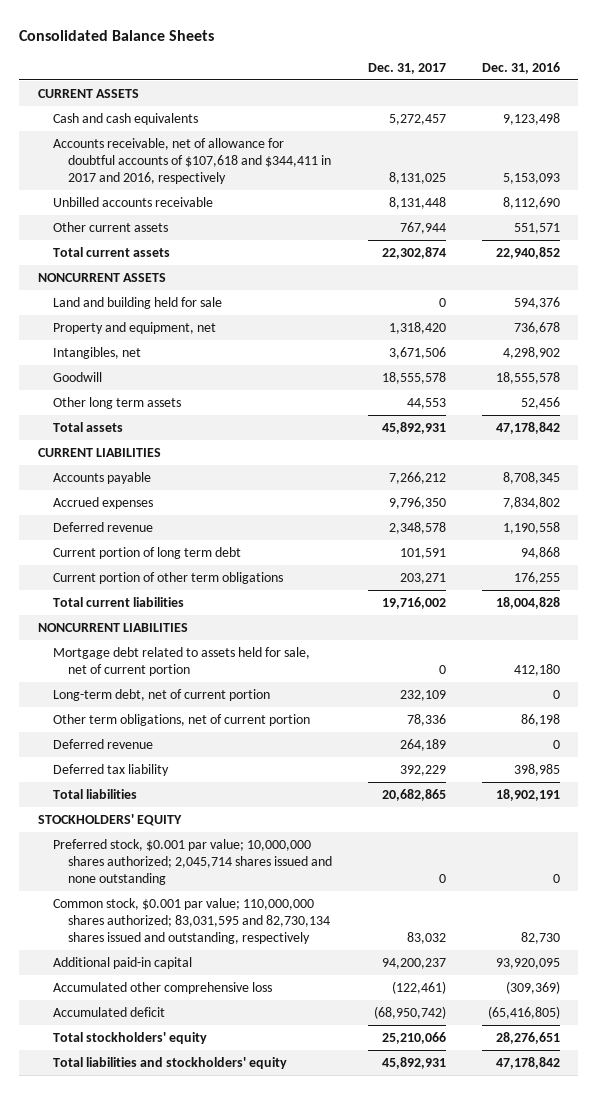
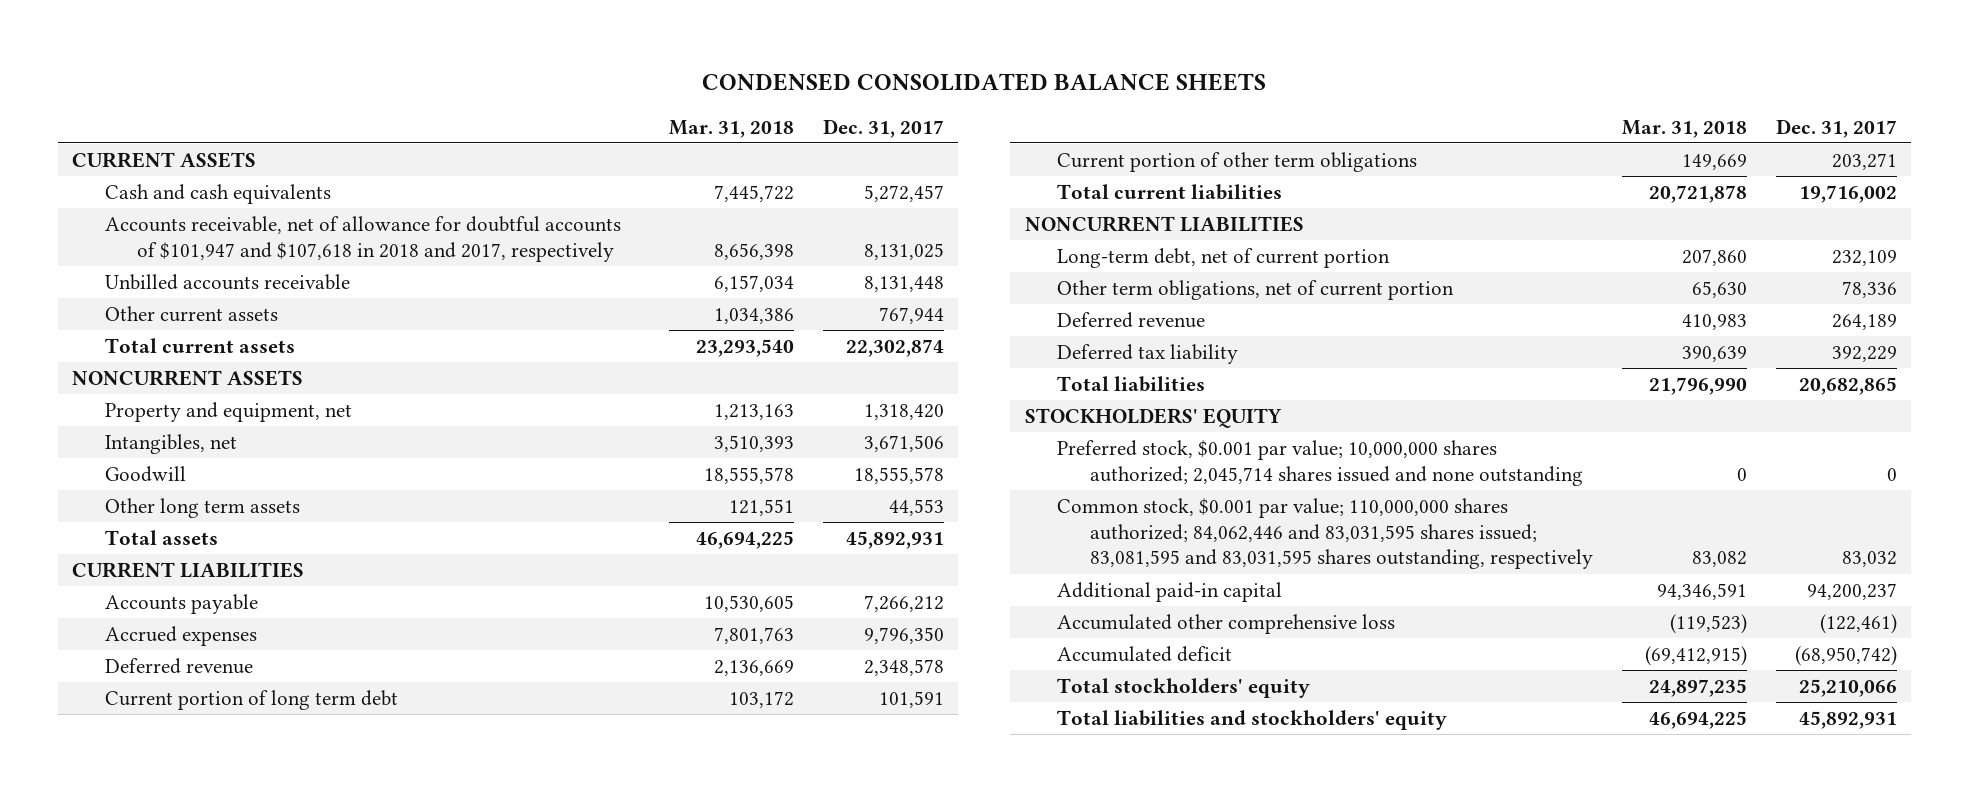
- Consolidated Balance Sheets
+ CONDENSED CONSOLIDATED BALANCE SHEETS
- | Dec. 31, 2017 | Dec. 31, 2016
+ | Mar. 31, 2018 | Dec. 31, 2017
- Accounts receivable, net of allowance for doubtful accounts of $107,618 and $344,411 in 2017 and 2016, respectively | 8,131,025 | 5,153,093
+ Accounts receivable, net of allowance for doubtful accounts of $101,947 and $107,618 in 2018 and 2017, respectively | 8,656,398 | 8,131,025
- Land and building held for sale | 0 | 594,376
- Mortgage debt related to assets held for sale, net of current portion | 0 | 412,180
- Common stock, $0.001 par value; 110,000,000 shares authorized; 83,031,595 and 82,730,134 shares issued and outstanding, respectively | 83,032 | 82,730
+ Common stock, $0.001 par value; 110,000,000 shares authorized; 84,062,446 and 83,031,595 shares issued; 83,081,595 and 83,031,595 shares outstanding, respectively | 83,082 | 83,032

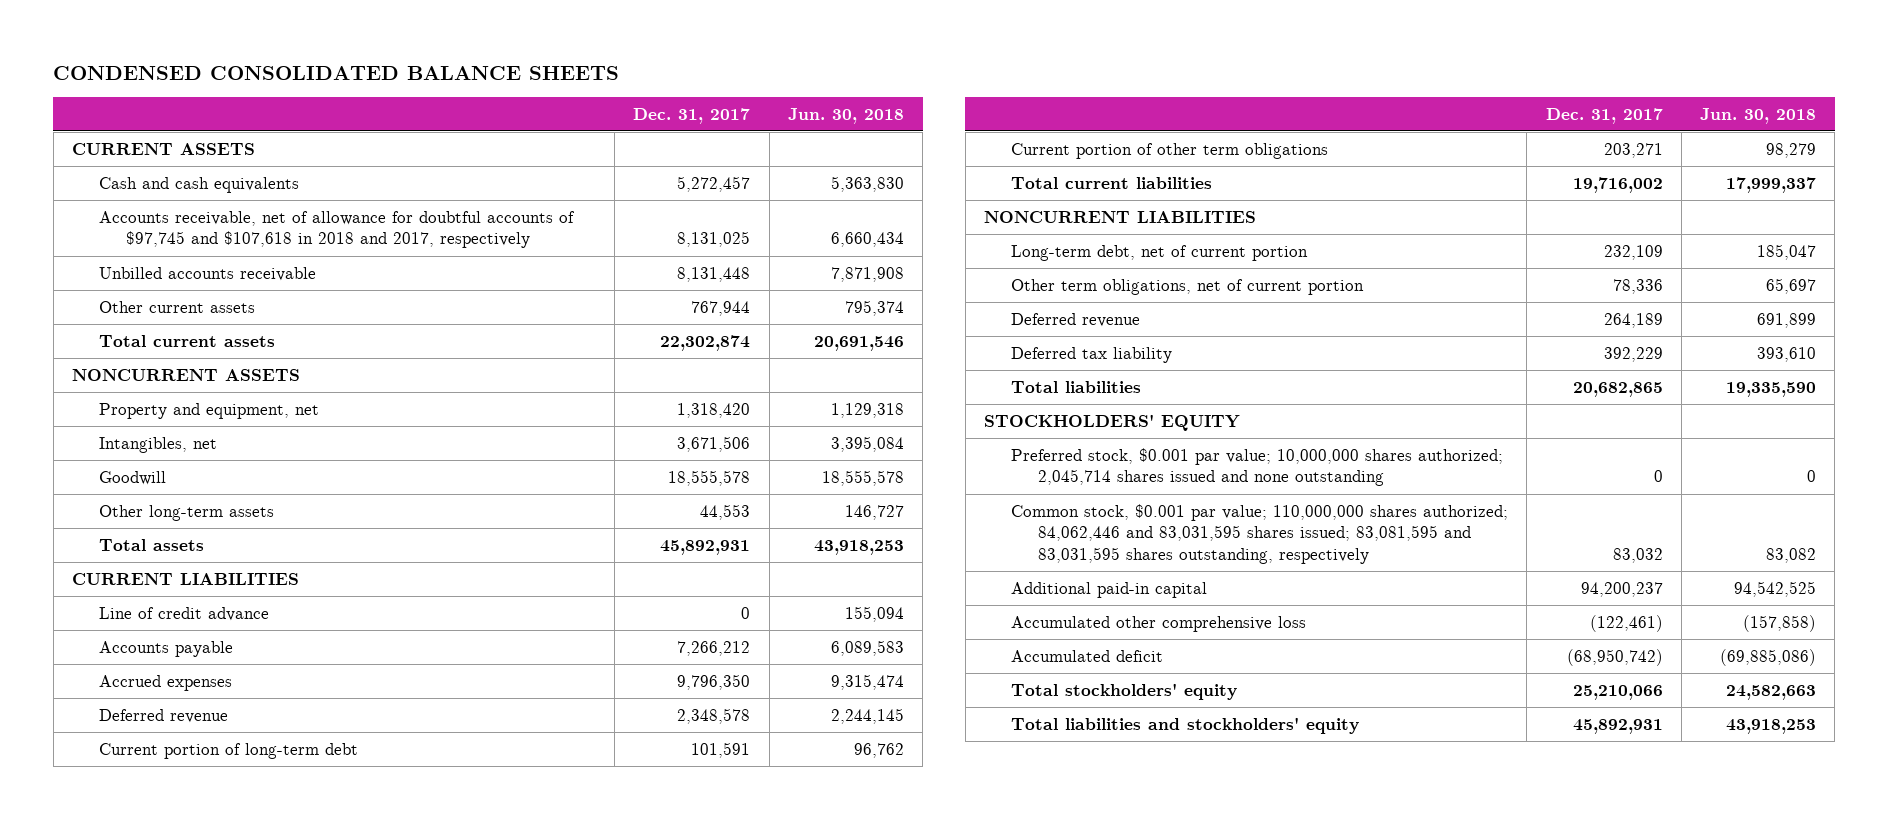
- | Mar. 31, 2018 | Dec. 31, 2017
+ | Dec. 31, 2017 | Jun. 30, 2018
- Accounts receivable, net of allowance for doubtful accounts of $101,947 and $107,618 in 2018 and 2017, respectively | 8,656,398 | 8,131,025
+ Accounts receivable, net of allowance for doubtful accounts of $97,745 and $107,618 in 2018 and 2017, respectively | 8,131,025 | 6,660,434
- Other long term assets | 121,551 | 44,553
+ Other long-term assets | 44,553 | 146,727
+ Line of credit advance | 0 | 155,094
- Current portion of long term debt | 103,172 | 101,591
+ Current portion of long-term debt | 101,591 | 96,762

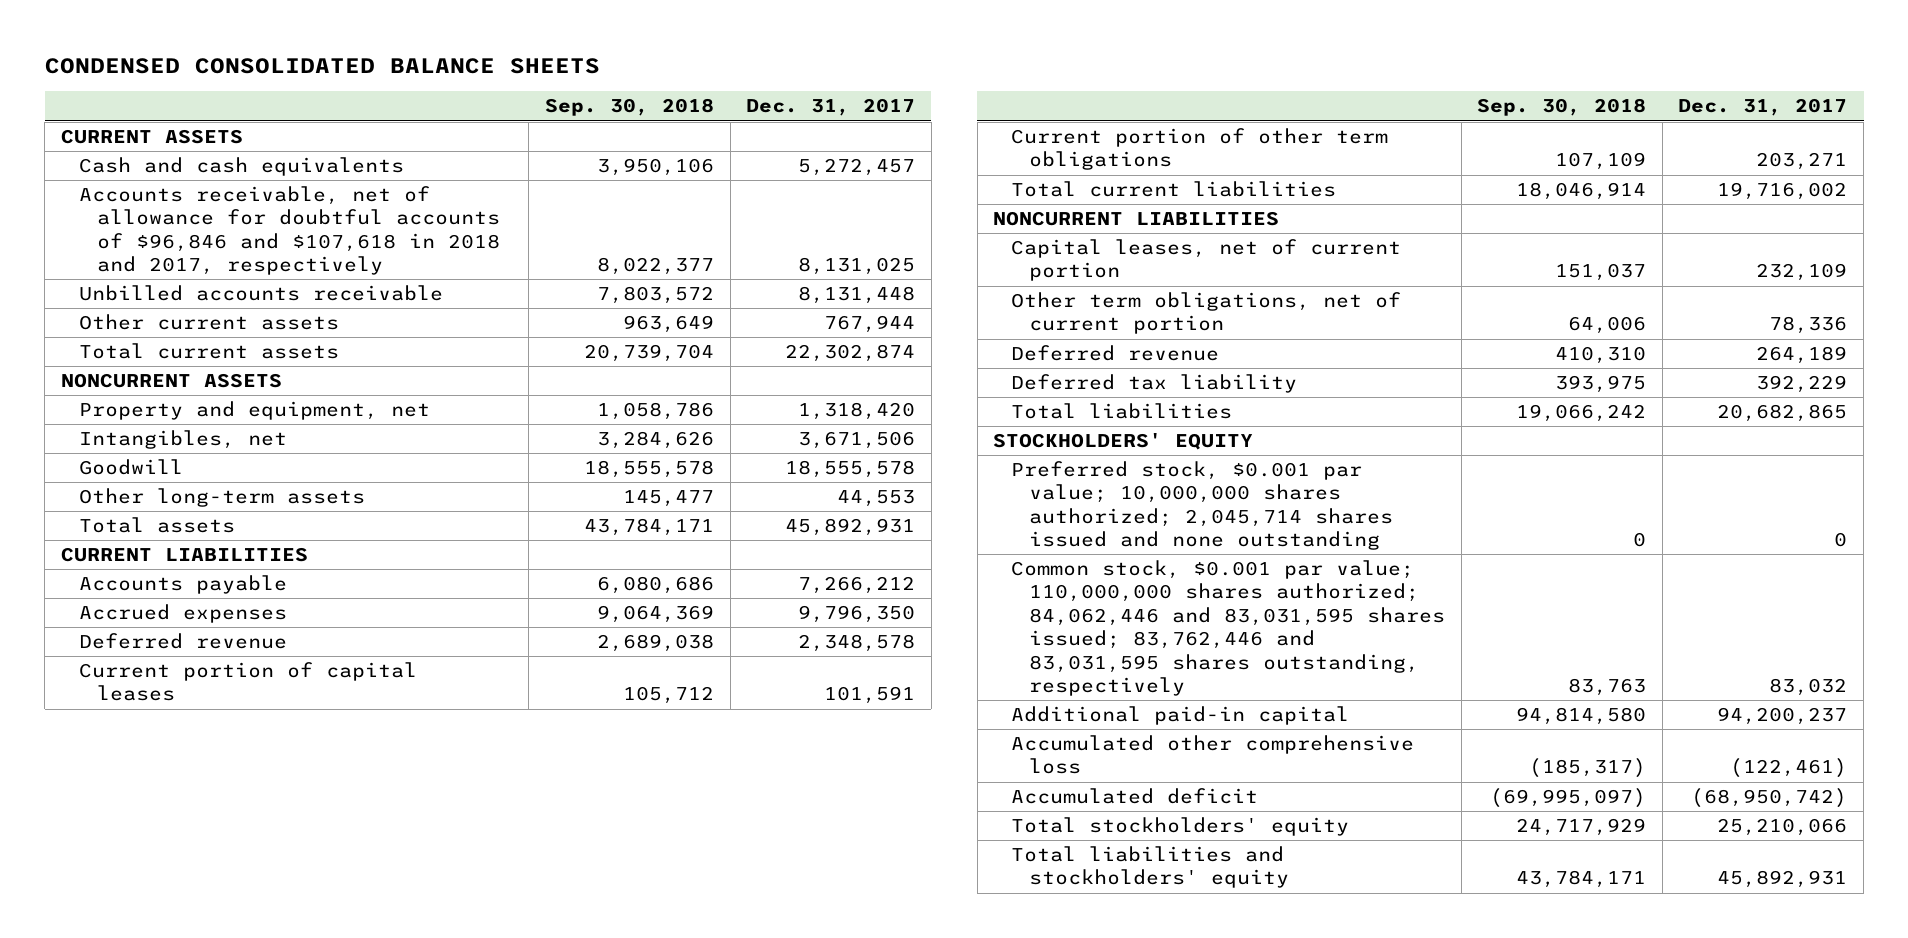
- | Dec. 31, 2017 | Jun. 30, 2018
+ | Sep. 30, 2018 | Dec. 31, 2017
- Accounts receivable, net of allowance for doubtful accounts of $97,745 and $107,618 in 2018 and 2017, respectively | 8,131,025 | 6,660,434
+ Accounts receivable, net of allowance for doubtful accounts of $96,846 and $107,618 in 2018 and 2017, respectively | 8,022,377 | 8,131,025
- Line of credit advance | 0 | 155,094
- Current portion of long-term debt | 101,591 | 96,762
+ Current portion of capital leases | 105,712 | 101,591
- Long-term debt, net of current portion | 232,109 | 185,047
+ Capital leases, net of current portion | 151,037 | 232,109
- Common stock, $0.001 par value; 110,000,000 shares authorized; 84,062,446 and 83,031,595 shares issued; 83,081,595 and 83,031,595 shares outstanding, respectively | 83,032 | 83,082
+ Common stock, $0.001 par value; 110,000,000 shares authorized; 84,062,446 and 83,031,595 shares issued; 83,762,446 and 83,031,595 shares outstanding, respectively | 83,763 | 83,032

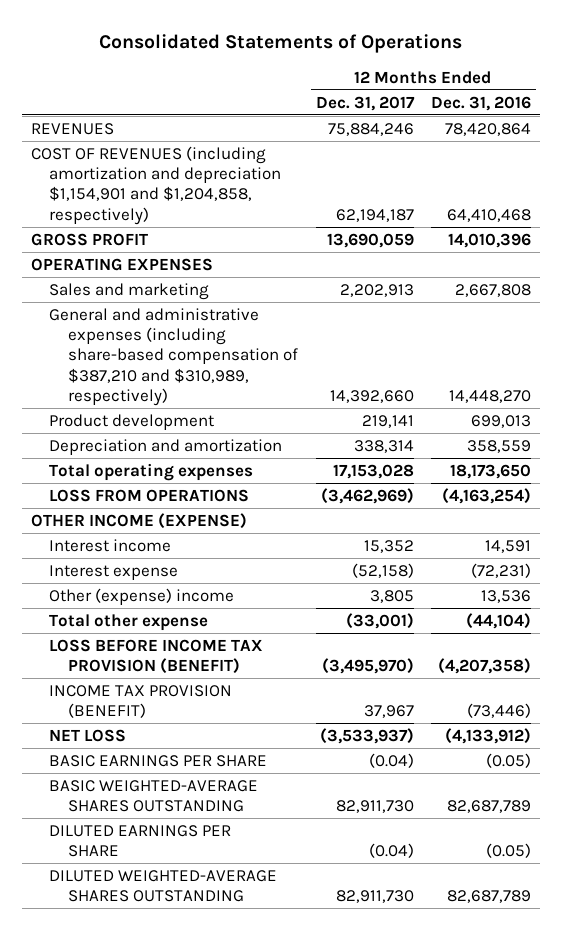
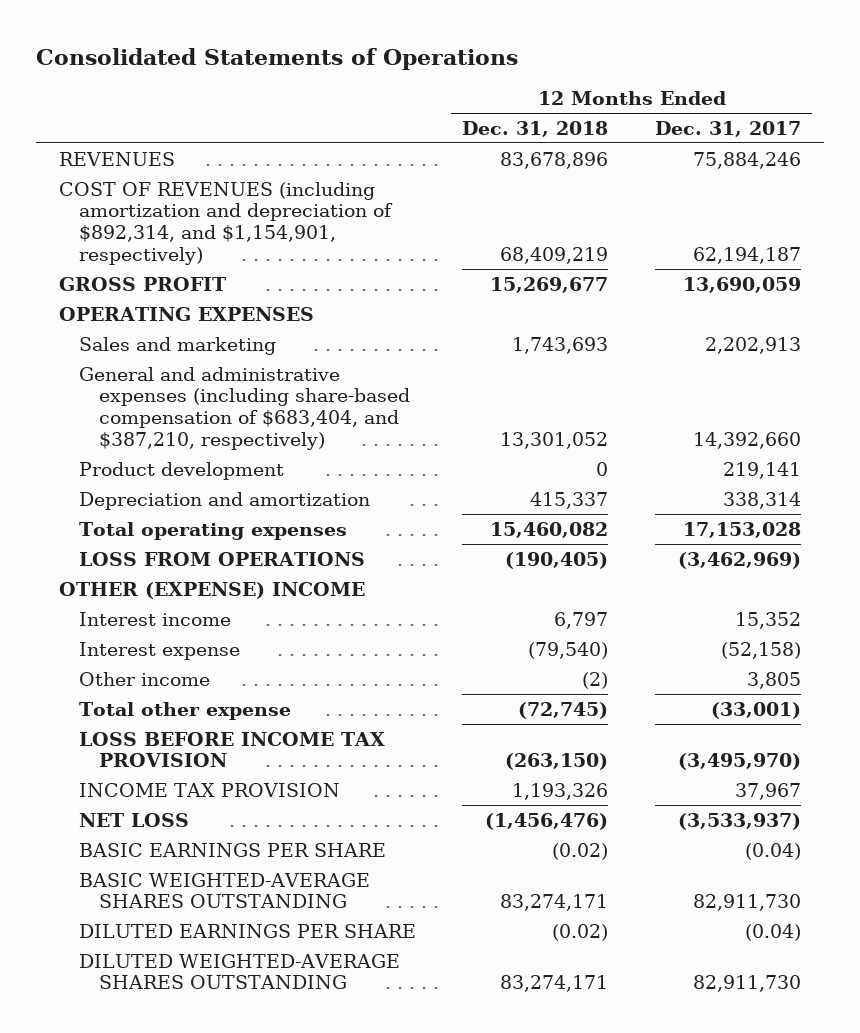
- | 12 Months Ended Dec. 31, 2017 | 12 Months Ended Dec. 31, 2016
+ | 12 Months Ended Dec. 31, 2018 | 12 Months Ended Dec. 31, 2017
- COST OF REVENUES (including amortization and depreciation $1,154,901 and $1,204,858, respectively) | 62,194,187 | 64,410,468
+ COST OF REVENUES (including amortization and depreciation of $892,314, and $1,154,901, respectively) | 68,409,219 | 62,194,187
- General and administrative expenses (including share-based compensation of $387,210 and $310,989, respectively) | 14,392,660 | 14,448,270
+ General and administrative expenses (including share-based compensation of $683,404, and $387,210, respectively) | 13,301,052 | 14,392,660
- OTHER INCOME (EXPENSE)
+ OTHER (EXPENSE) INCOME
- Other (expense) income | 3,805 | 13,536
+ Other income | (2) | 3,805
- LOSS BEFORE INCOME TAX PROVISION (BENEFIT) | (3,495,970) | (4,207,358)
- INCOME TAX PROVISION (BENEFIT) | 37,967 | (73,446)
+ LOSS BEFORE INCOME TAX PROVISION | (263,150) | (3,495,970)
+ INCOME TAX PROVISION | 1,193,326 | 37,967

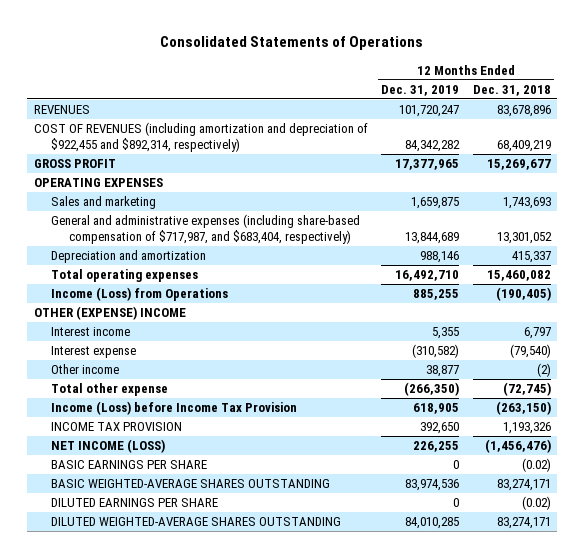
- | 12 Months Ended Dec. 31, 2018 | 12 Months Ended Dec. 31, 2017
+ | 12 Months Ended Dec. 31, 2019 | 12 Months Ended Dec. 31, 2018
- COST OF REVENUES (including amortization and depreciation of $892,314, and $1,154,901, respectively) | 68,409,219 | 62,194,187
+ COST OF REVENUES (including amortization and depreciation of $922,455 and $892,314, respectively) | 84,342,282 | 68,409,219
- General and administrative expenses (including share-based compensation of $683,404, and $387,210, respectively) | 13,301,052 | 14,392,660
- Product development | 0 | 219,141
+ General and administrative expenses (including share-based compensation of $717,987, and $683,404, respectively) | 13,844,689 | 13,301,052
- LOSS FROM OPERATIONS | (190,405) | (3,462,969)
+ Income (Loss) from Operations | 885,255 | (190,405)
- LOSS BEFORE INCOME TAX PROVISION | (263,150) | (3,495,970)
+ Income (Loss) before Income Tax Provision | 618,905 | (263,150)
- NET LOSS | (1,456,476) | (3,533,937)
+ NET INCOME (LOSS) | 226,255 | (1,456,476)

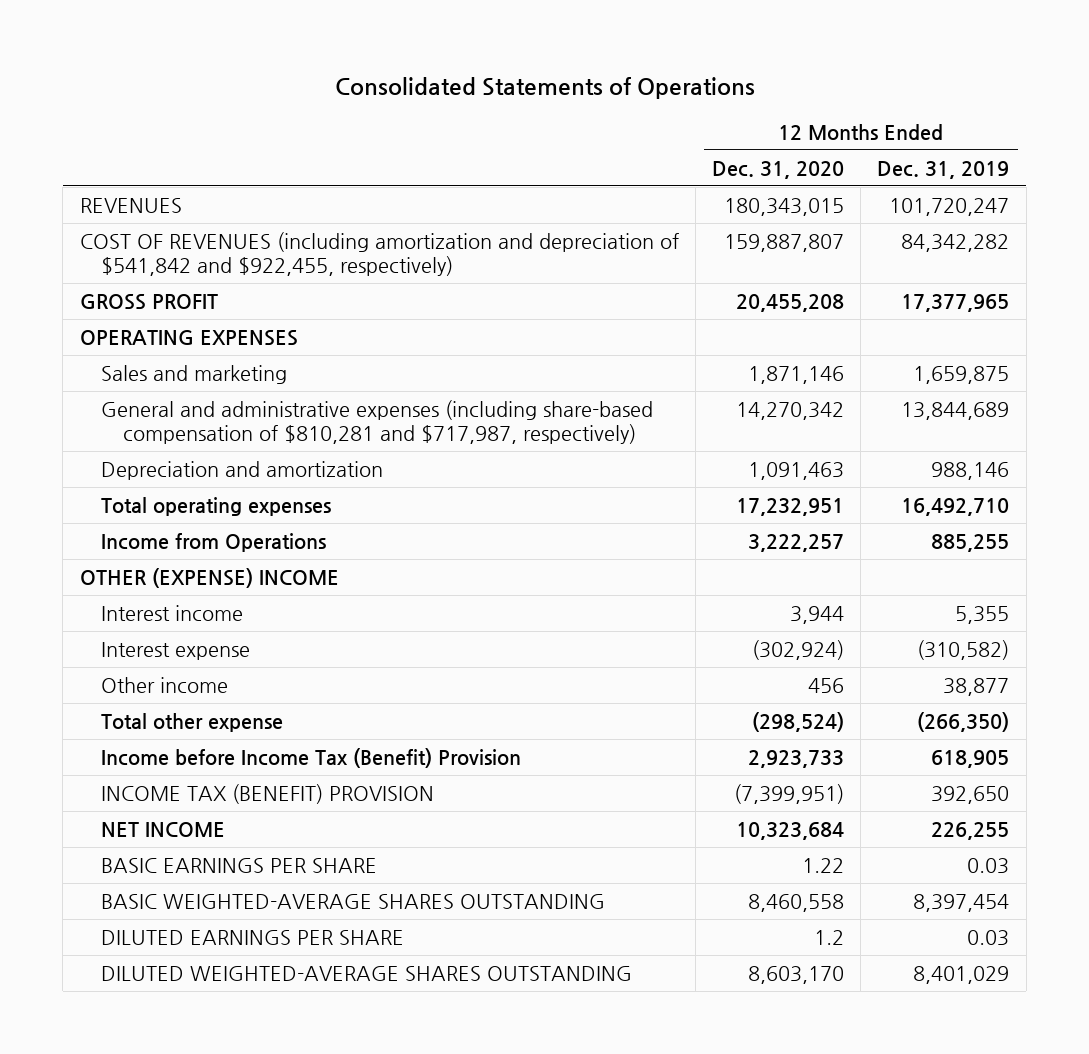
- | 12 Months Ended Dec. 31, 2019 | 12 Months Ended Dec. 31, 2018
+ | 12 Months Ended Dec. 31, 2020 | 12 Months Ended Dec. 31, 2019
- COST OF REVENUES (including amortization and depreciation of $922,455 and $892,314, respectively) | 84,342,282 | 68,409,219
+ COST OF REVENUES (including amortization and depreciation of $541,842 and $922,455, respectively) | 159,887,807 | 84,342,282
- General and administrative expenses (including share-based compensation of $717,987, and $683,404, respectively) | 13,844,689 | 13,301,052
+ General and administrative expenses (including share-based compensation of $810,281 and $717,987, respectively) | 14,270,342 | 13,844,689
- Income (Loss) from Operations | 885,255 | (190,405)
+ Income from Operations | 3,222,257 | 885,255
- Income (Loss) before Income Tax Provision | 618,905 | (263,150)
- INCOME TAX PROVISION | 392,650 | 1,193,326
- NET INCOME (LOSS) | 226,255 | (1,456,476)
- BASIC EARNINGS PER SHARE | 0 | (0.02)
- BASIC WEIGHTED-AVERAGE SHARES OUTSTANDING | 83,974,536 | 83,274,171
- DILUTED EARNINGS PER SHARE | 0 | (0.02)
- DILUTED WEIGHTED-AVERAGE SHARES OUTSTANDING | 84,010,285 | 83,274,171
+ Income before Income Tax (Benefit) Provision | 2,923,733 | 618,905
+ INCOME TAX (BENEFIT) PROVISION | (7,399,951) | 392,650
+ NET INCOME | 10,323,684 | 226,255
+ BASIC EARNINGS PER SHARE | 1.22 | 0.03
+ BASIC WEIGHTED-AVERAGE SHARES OUTSTANDING | 8,460,558 | 8,397,454
+ DILUTED EARNINGS PER SHARE | 1.2 | 0.03
+ DILUTED WEIGHTED-AVERAGE SHARES OUTSTANDING | 8,603,170 | 8,401,029

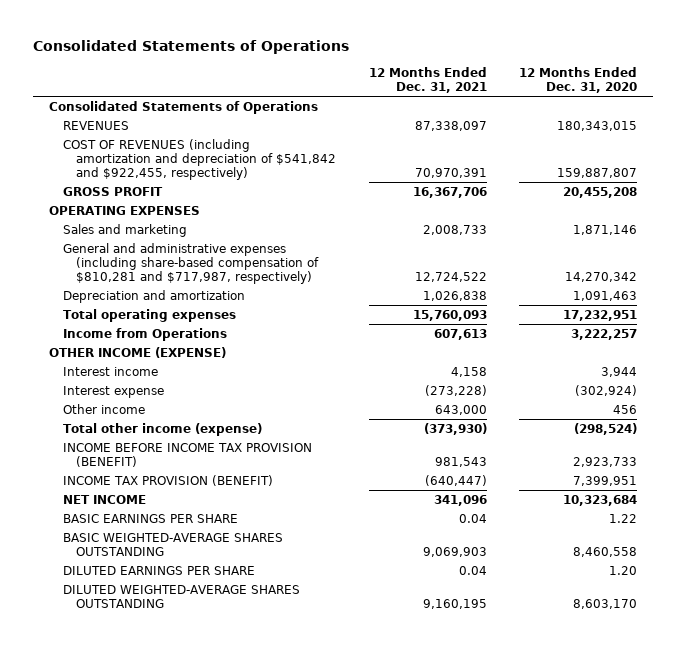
- | 12 Months Ended Dec. 31, 2020 | 12 Months Ended Dec. 31, 2019
+ | 12 Months Ended Dec. 31, 2021 | 12 Months Ended Dec. 31, 2020
+ Consolidated Statements of Operations
- OTHER (EXPENSE) INCOME
+ OTHER INCOME (EXPENSE)
- Total other expense | (298,524) | (266,350)
- Income before Income Tax (Benefit) Provision | 2,923,733 | 618,905
- INCOME TAX (BENEFIT) PROVISION | (7,399,951) | 392,650
+ Total other income (expense) | (373,930) | (298,524)
+ INCOME BEFORE INCOME TAX PROVISION (BENEFIT) | 981,543 | 2,923,733
+ INCOME TAX PROVISION (BENEFIT) | (640,447) | 7,399,951
- DILUTED EARNINGS PER SHARE | 1.2 | 0.03
+ DILUTED EARNINGS PER SHARE | 0.04 | 1.20

